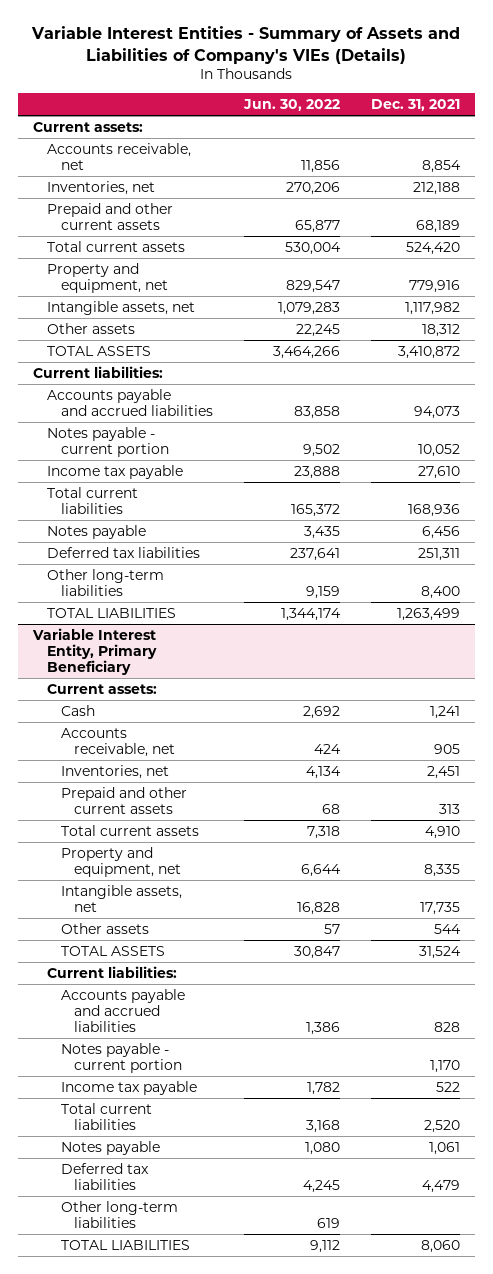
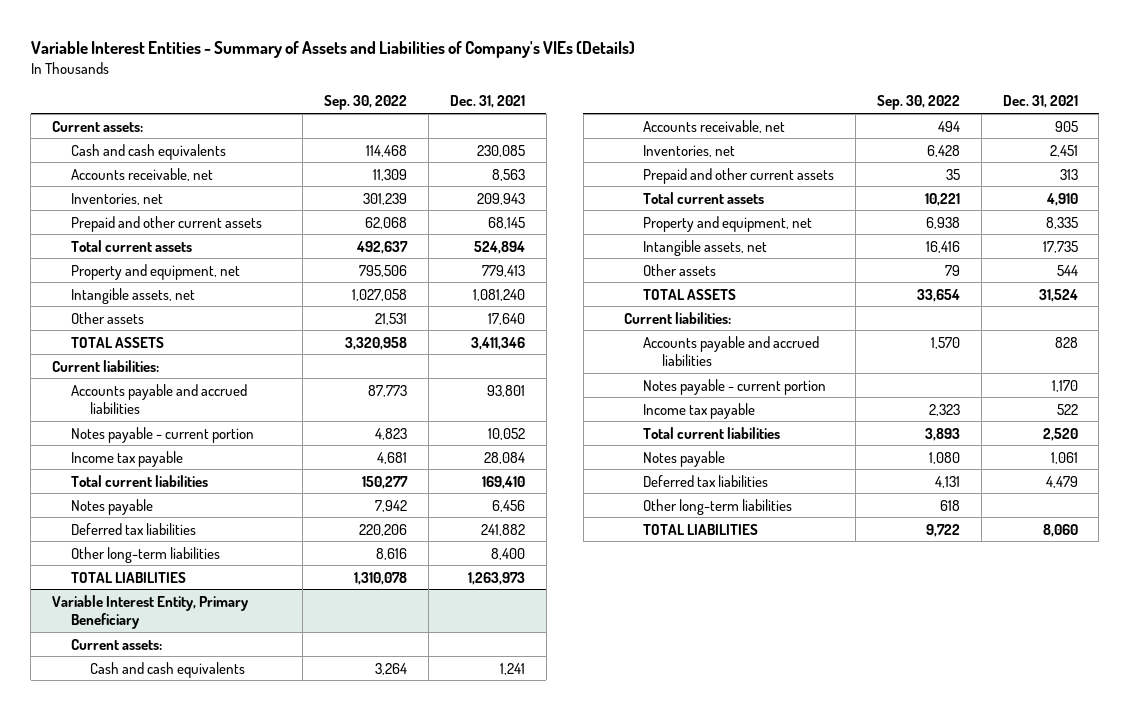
- | Jun. 30, 2022 | Dec. 31, 2021
+ | Sep. 30, 2022 | Dec. 31, 2021
- Accounts receivable, net | 11,856 | 8,854
- Inventories, net | 270,206 | 212,188
- Prepaid and other current assets | 65,877 | 68,189
- Total current assets | 530,004 | 524,420
- Property and equipment, net | 829,547 | 779,916
- Intangible assets, net | 1,079,283 | 1,117,982
- Other assets | 22,245 | 18,312
- TOTAL ASSETS | 3,464,266 | 3,410,872
+ Cash and cash equivalents | 114,468 | 230,085
+ Accounts receivable, net | 11,309 | 8,563
+ Inventories, net | 301,239 | 209,943
+ Prepaid and other current assets | 62,068 | 68,145
+ Total current assets | 492,637 | 524,894
+ Property and equipment, net | 795,506 | 779,413
+ Intangible assets, net | 1,027,058 | 1,081,240
+ Other assets | 21,531 | 17,640
+ TOTAL ASSETS | 3,320,958 | 3,411,346
- Accounts payable and accrued liabilities | 83,858 | 94,073
+ Accounts payable and accrued liabilities | 87,773 | 93,801
- Income tax payable | 23,888 | 27,610
- Total current liabilities | 165,372 | 168,936
+ Income tax payable | 4,681 | 28,084
+ Total current liabilities | 150,277 | 169,410
- Deferred tax liabilities | 237,641 | 251,311
+ Deferred tax liabilities | 220,206 | 241,882
- TOTAL LIABILITIES | 1,344,174 | 1,263,499
+ TOTAL LIABILITIES | 1,310,078 | 1,263,973
@ Variable Interest Entity, Primary Beneficiary
- Cash | 2,692 | 1,241
+ Cash and cash equivalents | 3,264 | 1,241

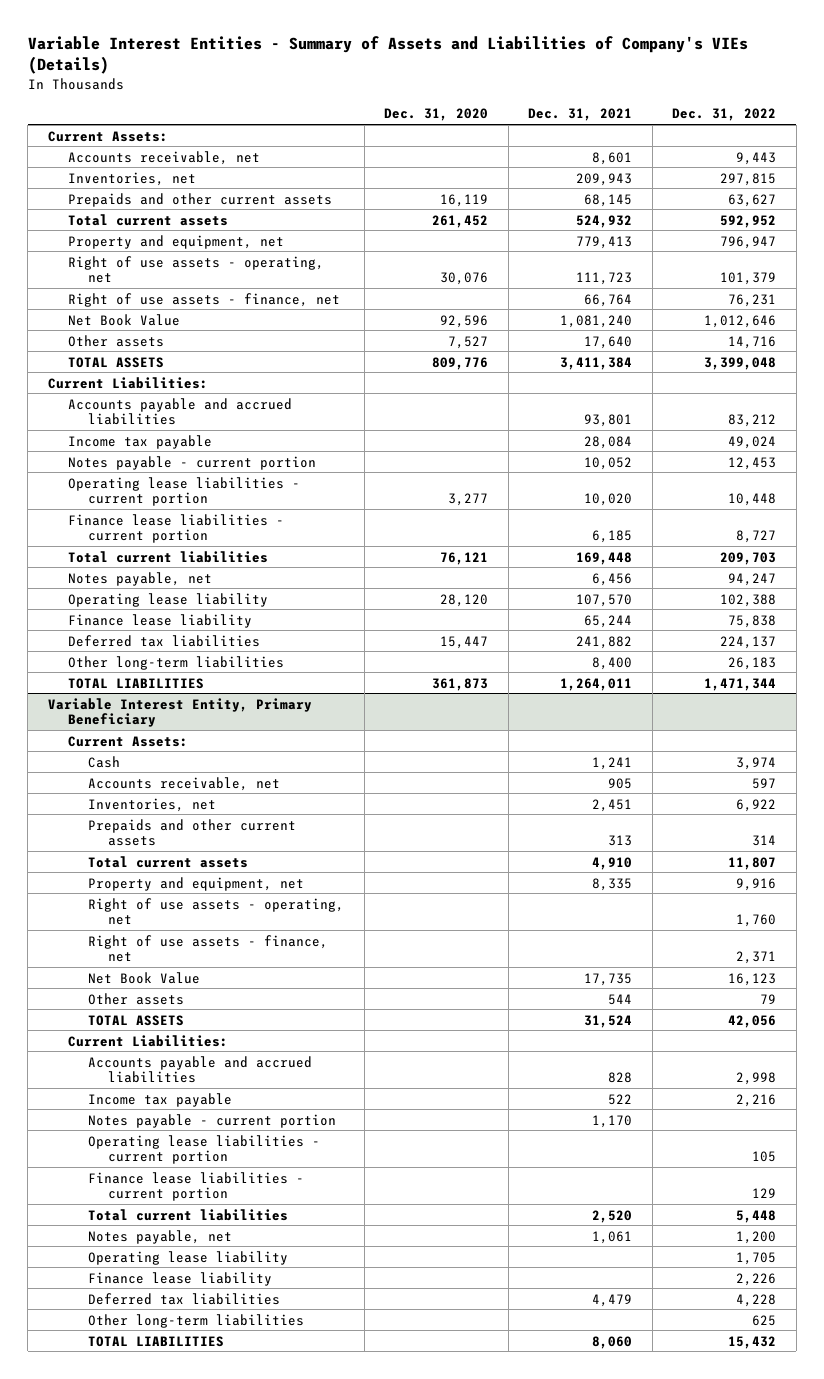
- | Sep. 30, 2022 | Dec. 31, 2021
+ | Dec. 31, 2020 | Dec. 31, 2021 | Dec. 31, 2022
- Current assets:
- Cash and cash equivalents | 114,468 | 230,085
- Accounts receivable, net | 11,309 | 8,563
+ Current Assets:
+ Accounts receivable, net | | 8,601 | 9,443
- Prepaid and other current assets | 62,068 | 68,145
- Total current assets | 492,637 | 524,894
+ Prepaids and other current assets | 16,119 | 68,145 | 63,627
+ Total current assets | 261,452 | 524,932 | 592,952
- Intangible assets, net | 1,027,058 | 1,081,240
+ Right of use assets - operating, net | 30,076 | 111,723 | 101,379
+ Right of use assets - finance, net | | 66,764 | 76,231
+ Net Book Value | 92,596 | 1,081,240 | 1,012,646
- TOTAL ASSETS | 3,320,958 | 3,411,346
- Current liabilities:
+ TOTAL ASSETS | 809,776 | 3,411,384 | 3,399,048
+ Current Liabilities:
- Total current liabilities | 150,277 | 169,410
- Notes payable | 7,942 | 6,456
moved down: Notes payable - current portion | | 10,052 | 12,453
+ Operating lease liabilities - current portion | 3,277 | 10,020 | 10,448
+ Finance lease liabilities - current portion | | 6,185 | 8,727
+ Total current liabilities | 76,121 | 169,448 | 209,703
+ Notes payable, net | | 6,456 | 94,247
+ Operating lease liability | 28,120 | 107,570 | 102,388
+ Finance lease liability | | 65,244 | 75,838
- TOTAL LIABILITIES | 1,310,078 | 1,263,973
+ TOTAL LIABILITIES | 361,873 | 1,264,011 | 1,471,344
@ Variable Interest Entity, Primary Beneficiary
- Current assets:
- Cash and cash equivalents | 3,264 | 1,241
+ Current Assets:
+ Cash | | 1,241 | 3,974
- Prepaid and other current assets | 35 | 313
+ Prepaids and other current assets | | 313 | 314
- Intangible assets, net | 16,416 | 17,735
+ Right of use assets - operating, net | | | 1,760
+ Right of use assets - finance, net | | | 2,371
+ Net Book Value | | 17,735 | 16,123
- Current liabilities:
+ Current Liabilities:
moved down: Notes payable - current portion | | 1,170 |
+ Operating lease liabilities - current portion | | | 105
+ Finance lease liabilities - current portion | | | 129
- Notes payable | 1,080 | 1,061
+ Notes payable, net | | 1,061 | 1,200
+ Operating lease liability | | | 1,705
+ Finance lease liability | | | 2,226

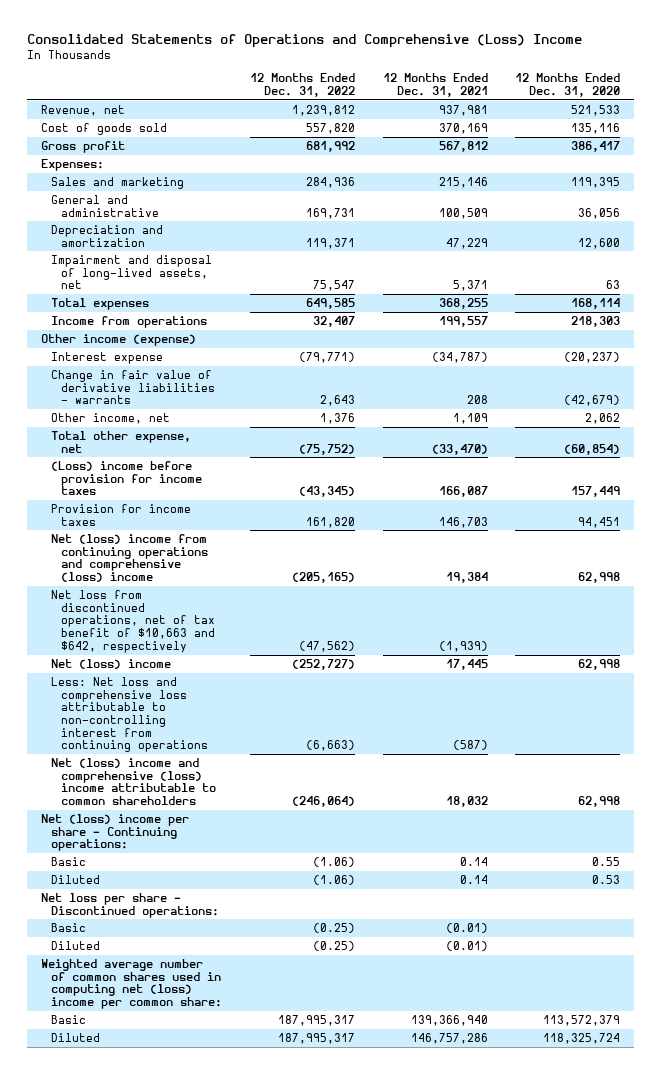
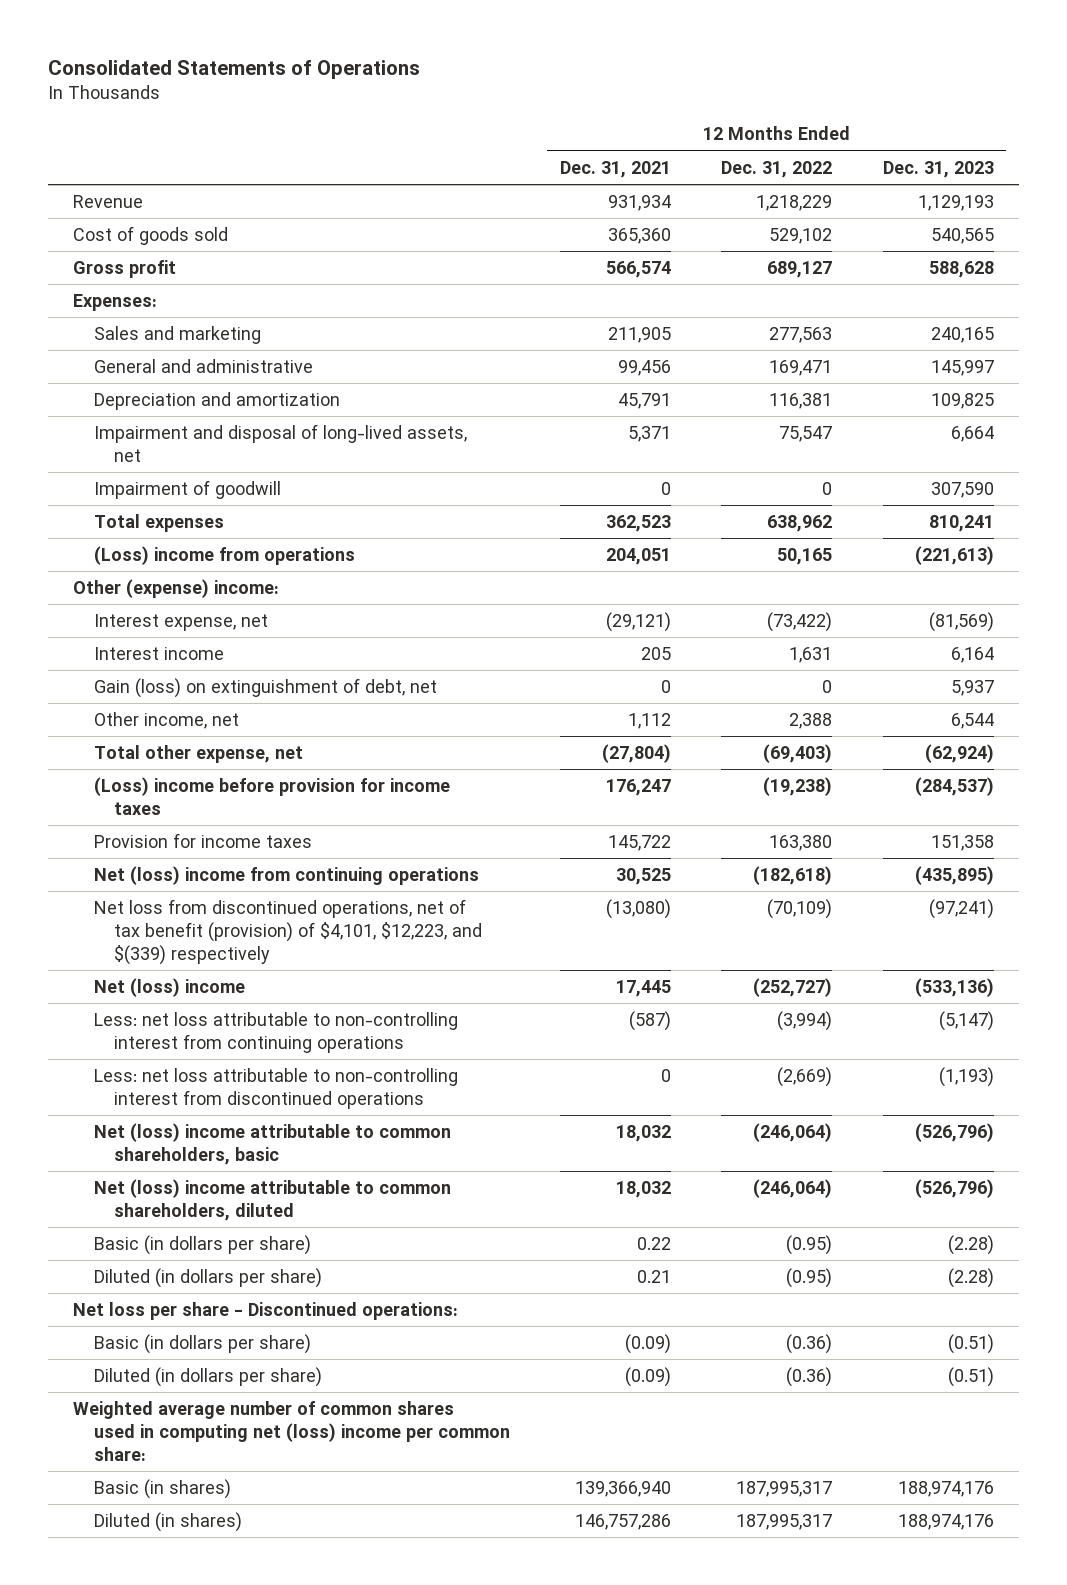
- Consolidated Statements of Operations and Comprehensive (Loss) Income
+ Consolidated Statements of Operations
- | 12 Months Ended Dec. 31, 2022 | 12 Months Ended Dec. 31, 2021 | 12 Months Ended Dec. 31, 2020
+ | 12 Months Ended Dec. 31, 2021 | 12 Months Ended Dec. 31, 2022 | 12 Months Ended Dec. 31, 2023
- Revenue, net | 1,239,812 | 937,981 | 521,533
- Cost of goods sold | 557,820 | 370,169 | 135,116
- Gross profit | 681,992 | 567,812 | 386,417
+ Revenue | 931,934 | 1,218,229 | 1,129,193
+ Cost of goods sold | 365,360 | 529,102 | 540,565
+ Gross profit | 566,574 | 689,127 | 588,628
- Sales and marketing | 284,936 | 215,146 | 119,395
- General and administrative | 169,731 | 100,509 | 36,056
- Depreciation and amortization | 119,371 | 47,229 | 12,600
+ Sales and marketing | 211,905 | 277,563 | 240,165
+ General and administrative | 99,456 | 169,471 | 145,997
+ Depreciation and amortization | 45,791 | 116,381 | 109,825
- Total expenses | 649,585 | 368,255 | 168,114
- Income from operations | 32,407 | 199,557 | 218,303
- Other income (expense)
- Interest expense | (79,771) | (34,787) | (20,237)
- Change in fair value of derivative liabilities - warrants | 2,643 | 208 | (42,679)
- Other income, net | 1,376 | 1,109 | 2,062
- Total other expense, net | (75,752) | (33,470) | (60,854)
- (Loss) income before provision for income taxes | (43,345) | 166,087 | 157,449
- Provision for income taxes | 161,820 | 146,703 | 94,451
- Net (loss) income from continuing operations and comprehensive (loss) income | (205,165) | 19,384 | 62,998
- Net loss from discontinued operations, net of tax benefit of $10,663 and $642, respectively | (47,562) | (1,939) |
+ Impairment of goodwill | 0 | 0 | 307,590
+ Total expenses | 362,523 | 638,962 | 810,241
+ (Loss) income from operations | 204,051 | 50,165 | (221,613)
+ Other (expense) income:
+ Interest expense, net | (29,121) | (73,422) | (81,569)
+ Interest income | 205 | 1,631 | 6,164
+ Gain (loss) on extinguishment of debt, net | 0 | 0 | 5,937
+ Other income, net | 1,112 | 2,388 | 6,544
+ Total other expense, net | (27,804) | (69,403) | (62,924)
+ (Loss) income before provision for income taxes | 176,247 | (19,238) | (284,537)
+ Provision for income taxes | 145,722 | 163,380 | 151,358
+ Net (loss) income from continuing operations | 30,525 | (182,618) | (435,895)
+ Net loss from discontinued operations, net of tax benefit (provision) of $4,101, $12,223, and $(339) respectively | (13,080) | (70,109) | (97,241)
- Less: Net loss and comprehensive loss attributable to non-controlling interest from continuing operations | (6,663) | (587) |
- Net (loss) income and comprehensive (loss) income attributable to common shareholders | (246,064) | 18,032 | 62,998
- Net (loss) income per share - Continuing operations:
- Basic | (1.06) | 0.14 | 0.55
- Diluted | (1.06) | 0.14 | 0.53
+ Less: net loss attributable to non-controlling interest from continuing operations | (587) | (3,994) | (5,147)
+ Less: net loss attributable to non-controlling interest from discontinued operations | 0 | (2,669) | (1,193)
+ Net (loss) income attributable to common shareholders, basic | 18,032 | (246,064) | (526,796)
+ Net (loss) income attributable to common shareholders, diluted | 18,032 | (246,064) | (526,796)
+ Basic (in dollars per share) | 0.22 | (0.95) | (2.28)
+ Diluted (in dollars per share) | 0.21 | (0.95) | (2.28)
- Basic | (0.25) | (0.01) |
- Diluted | (0.25) | (0.01) |
+ Basic (in dollars per share) | (0.09) | (0.36) | (0.51)
+ Diluted (in dollars per share) | (0.09) | (0.36) | (0.51)
- Basic | 187,995,317 | 139,366,940 | 113,572,379
- Diluted | 187,995,317 | 146,757,286 | 118,325,724
+ Basic (in shares) | 139,366,940 | 187,995,317 | 188,974,176
+ Diluted (in shares) | 146,757,286 | 187,995,317 | 188,974,176

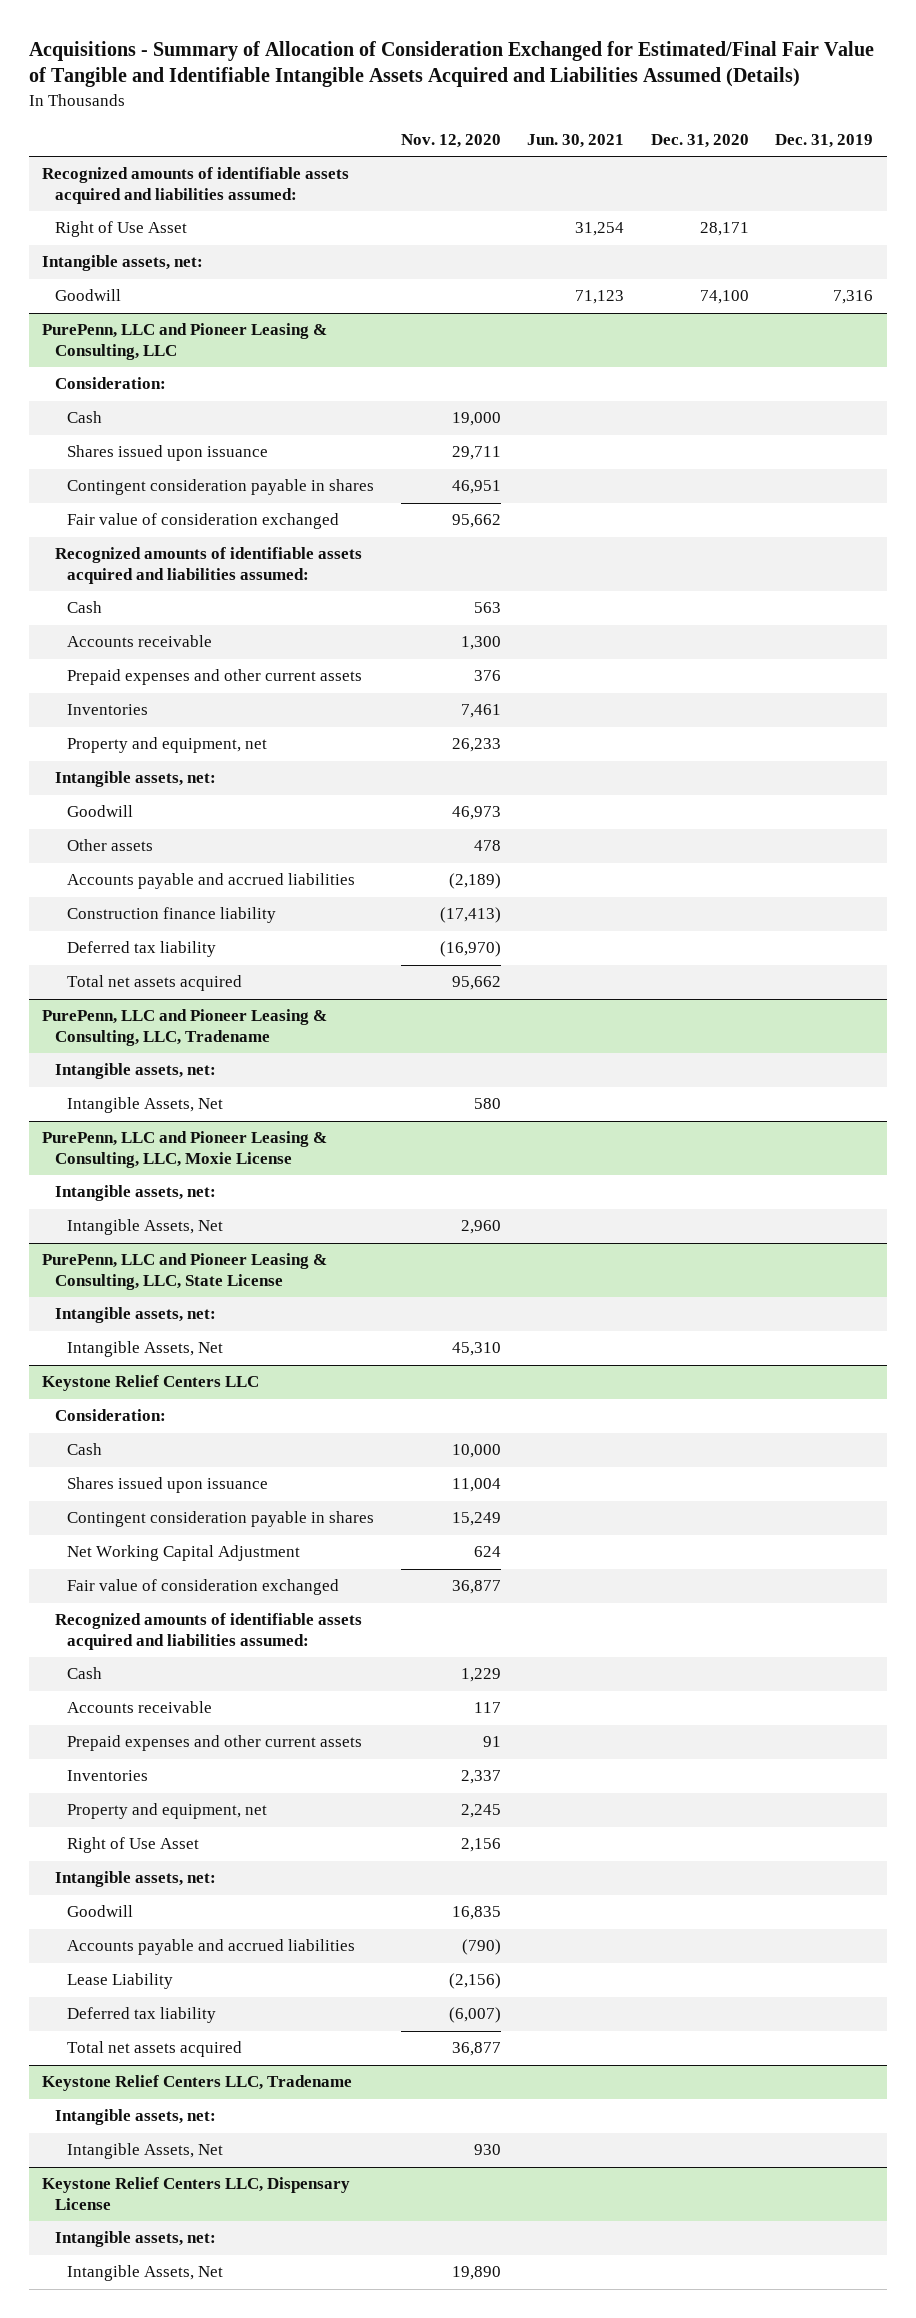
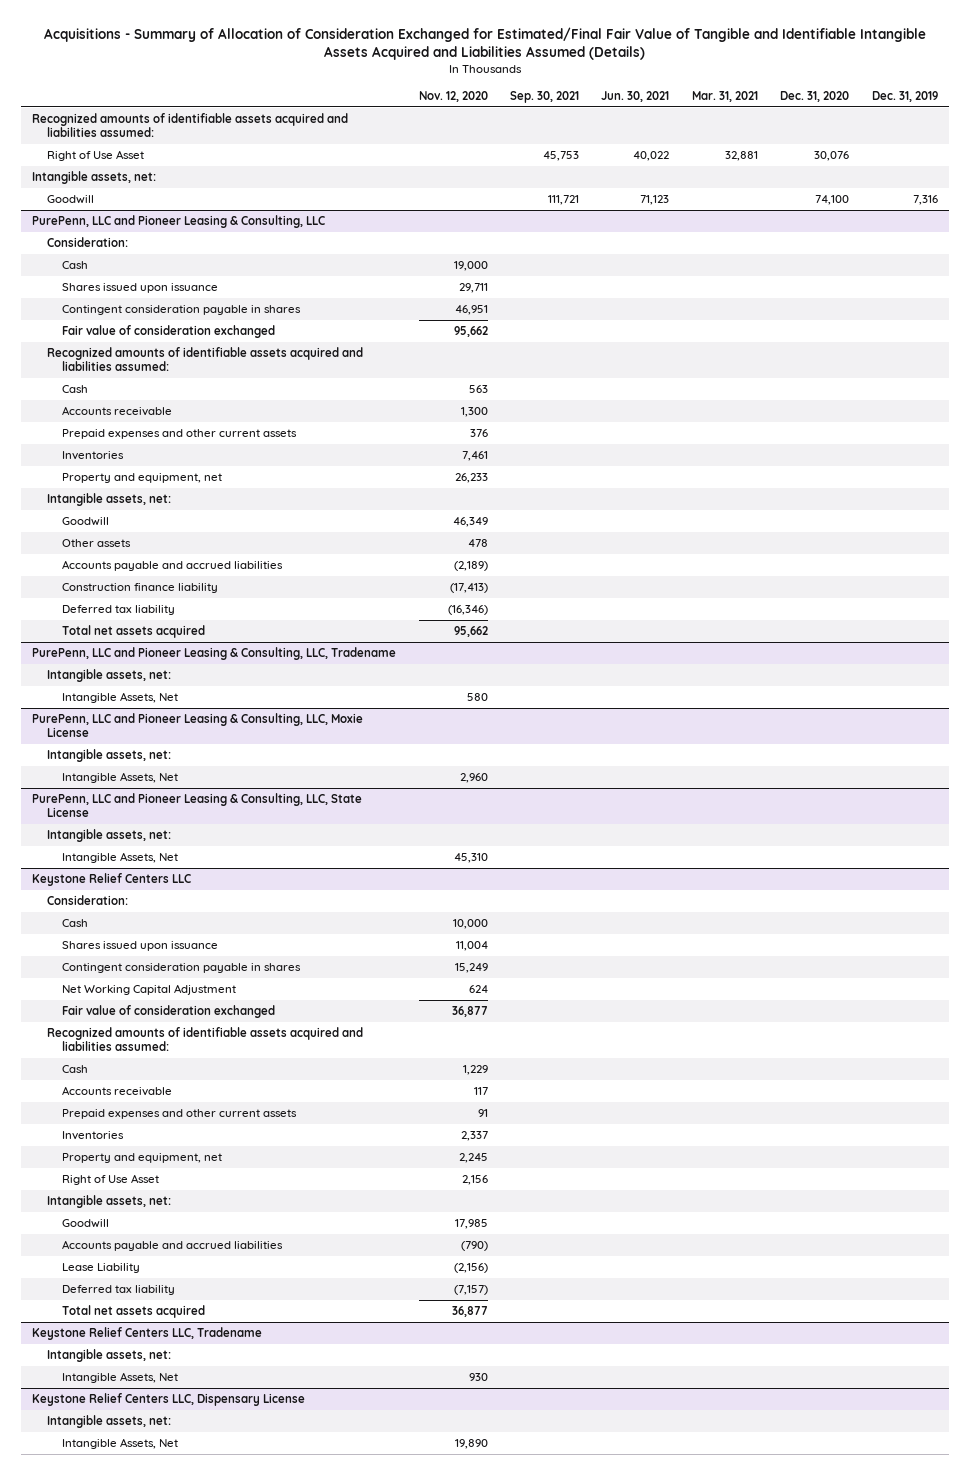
- | Nov. 12, 2020 | Jun. 30, 2021 | Dec. 31, 2020 | Dec. 31, 2019
+ | Nov. 12, 2020 | Sep. 30, 2021 | Jun. 30, 2021 | Mar. 31, 2021 | Dec. 31, 2020 | Dec. 31, 2019
- Right of Use Asset | | 31,254 | 28,171 |
+ Right of Use Asset | | 45,753 | 40,022 | 32,881 | 30,076 |
@ PurePenn, LLC and Pioneer Leasing & Consulting, LLC
- Goodwill | 46,973 | | |
+ Goodwill | 46,349 | | | | |
- Deferred tax liability | (16,970) | | |
+ Deferred tax liability | (16,346) | | | | |
@ Keystone Relief Centers LLC
- Goodwill | 16,835 | | |
+ Goodwill | 17,985 | | | | |
- Deferred tax liability | (6,007) | | |
+ Deferred tax liability | (7,157) | | | | |

